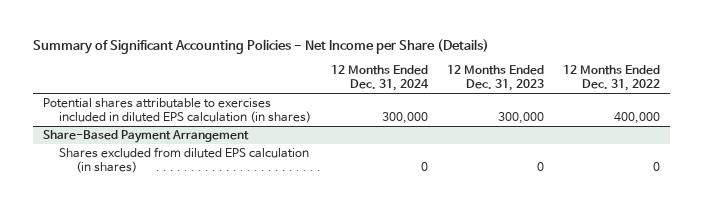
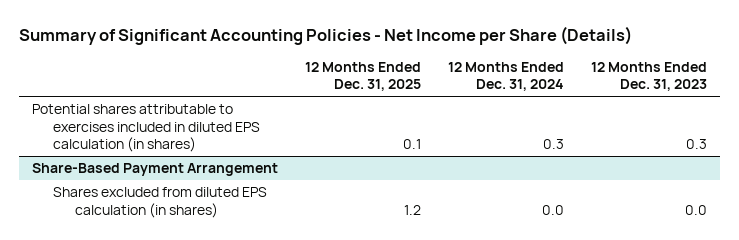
- | 12 Months Ended Dec. 31, 2024 | 12 Months Ended Dec. 31, 2023 | 12 Months Ended Dec. 31, 2022
+ | 12 Months Ended Dec. 31, 2025 | 12 Months Ended Dec. 31, 2024 | 12 Months Ended Dec. 31, 2023
- Potential shares attributable to exercises included in diluted EPS calculation (in shares) | 300,000 | 300,000 | 400,000
+ Potential shares attributable to exercises included in diluted EPS calculation (in shares) | 0.1 | 0.3 | 0.3
@ Share-Based Payment Arrangement
- Shares excluded from diluted EPS calculation (in shares) | 0 | 0 | 0
+ Shares excluded from diluted EPS calculation (in shares) | 1.2 | 0.0 | 0.0

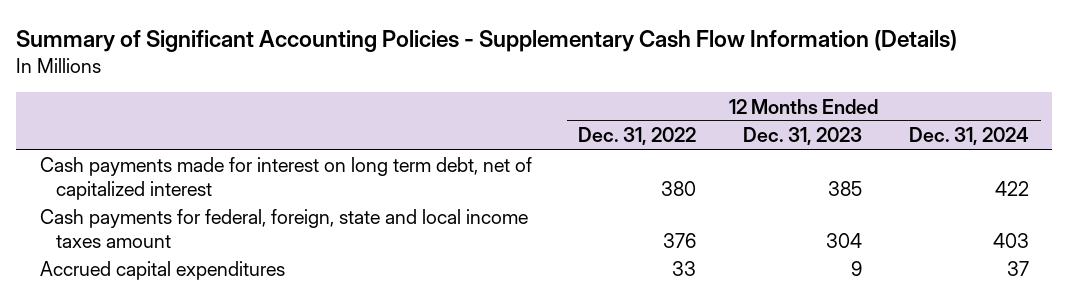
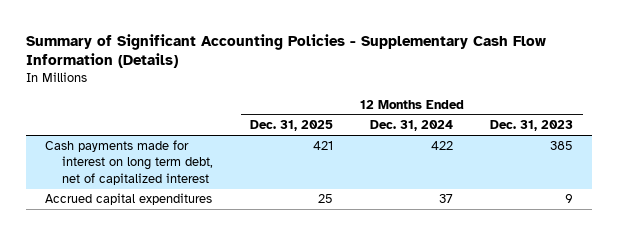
- | 12 Months Ended Dec. 31, 2022 | 12 Months Ended Dec. 31, 2023 | 12 Months Ended Dec. 31, 2024
+ | 12 Months Ended Dec. 31, 2025 | 12 Months Ended Dec. 31, 2024 | 12 Months Ended Dec. 31, 2023
- Cash payments for federal, foreign, state and local income taxes amount | 376 | 304 | 403

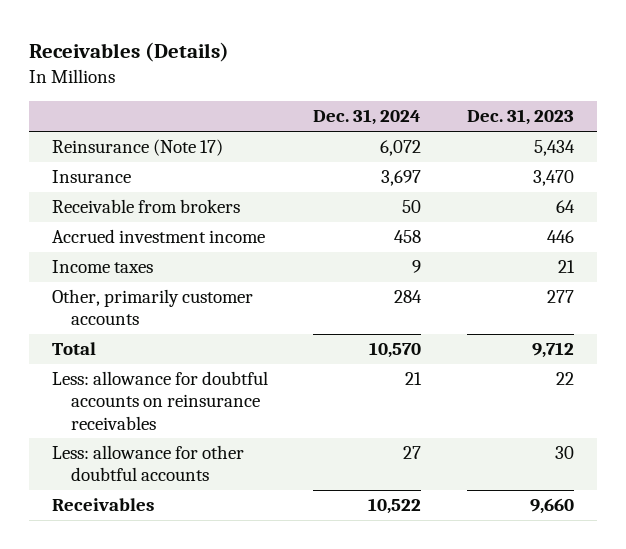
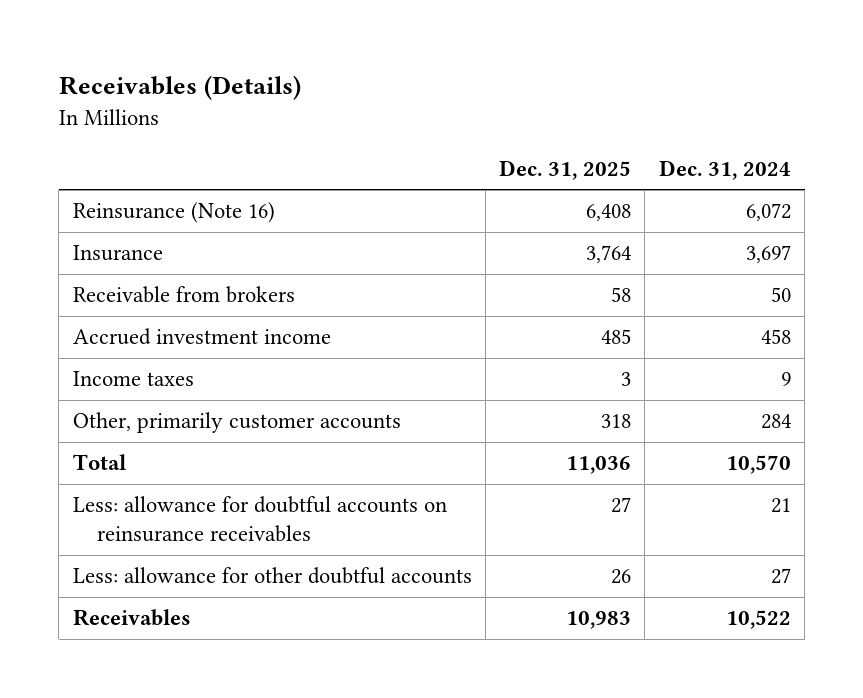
- | Dec. 31, 2024 | Dec. 31, 2023
+ | Dec. 31, 2025 | Dec. 31, 2024
- Reinsurance (Note 17) | 6,072 | 5,434
+ Reinsurance (Note 16) | 6,408 | 6,072

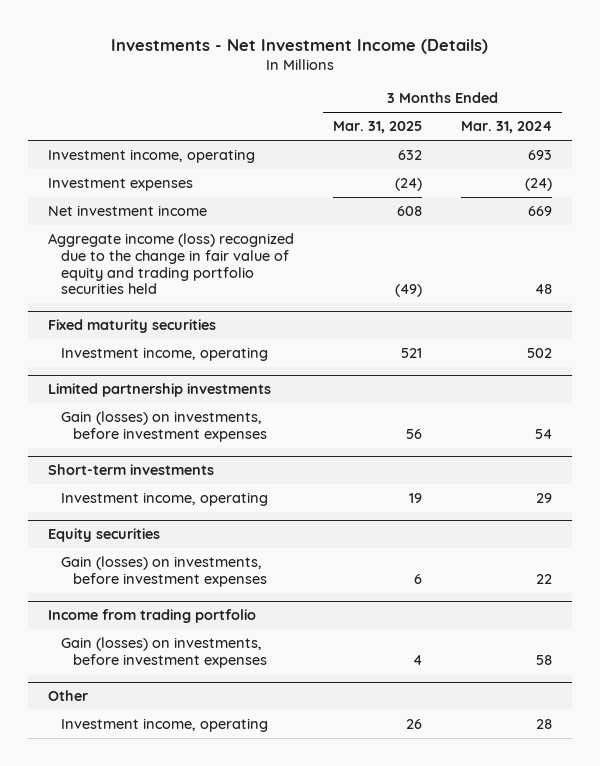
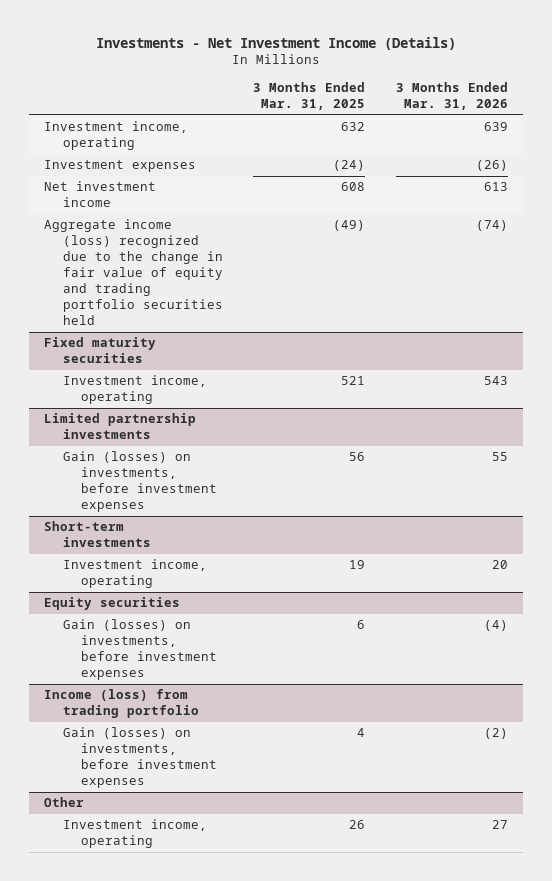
- | 3 Months Ended Mar. 31, 2025 | 3 Months Ended Mar. 31, 2024
+ | 3 Months Ended Mar. 31, 2025 | 3 Months Ended Mar. 31, 2026
- Income from trading portfolio
+ Income (loss) from trading portfolio

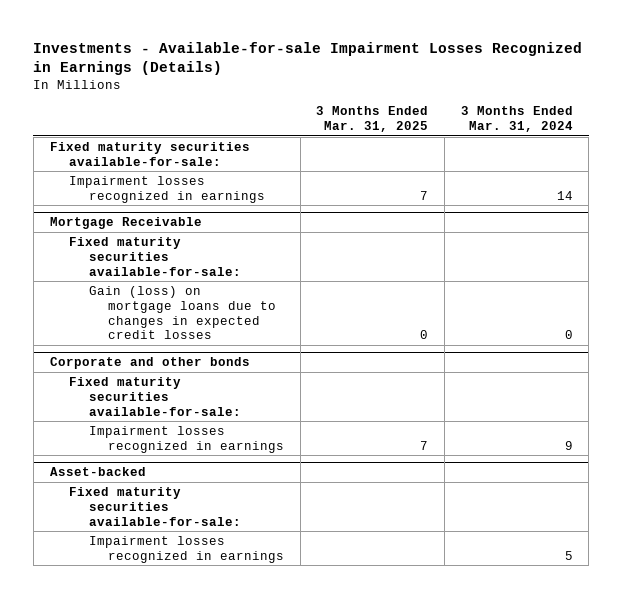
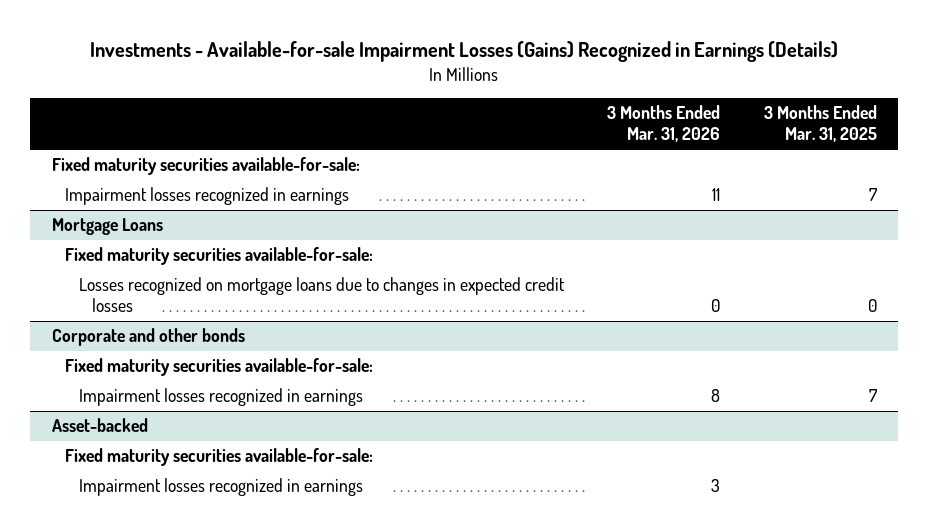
- Investments - Available-for-sale Impairment Losses Recognized in Earnings (Details)
+ Investments - Available-for-sale Impairment Losses (Gains) Recognized in Earnings (Details)
- | 3 Months Ended Mar. 31, 2025 | 3 Months Ended Mar. 31, 2024
+ | 3 Months Ended Mar. 31, 2026 | 3 Months Ended Mar. 31, 2025
- Mortgage Receivable
+ Mortgage Loans
- Gain (loss) on mortgage loans due to changes in expected credit losses | 0 | 0
+ Losses recognized on mortgage loans due to changes in expected credit losses | 0 | 0

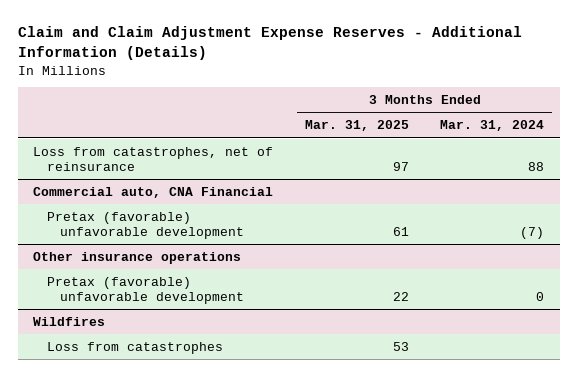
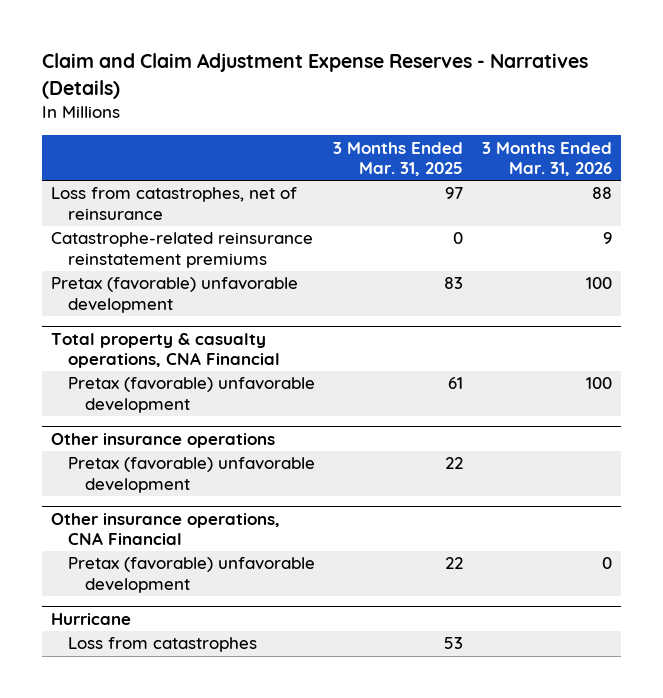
- Claim and Claim Adjustment Expense Reserves - Additional Information (Details)
+ Claim and Claim Adjustment Expense Reserves - Narratives (Details)
- | 3 Months Ended Mar. 31, 2025 | 3 Months Ended Mar. 31, 2024
+ | 3 Months Ended Mar. 31, 2025 | 3 Months Ended Mar. 31, 2026
- Commercial auto, CNA Financial
+ Catastrophe-related reinsurance reinstatement premiums | 0 | 9
+ Pretax (favorable) unfavorable development | 83 | 100
+ Total property & casualty operations, CNA Financial
- Wildfires
+ Other insurance operations, CNA Financial
+ Pretax (favorable) unfavorable development | 22 | 0
+ Hurricane

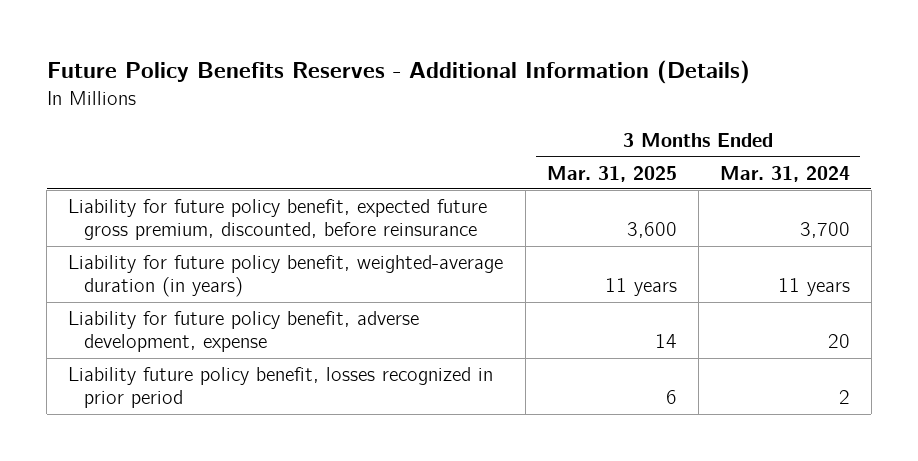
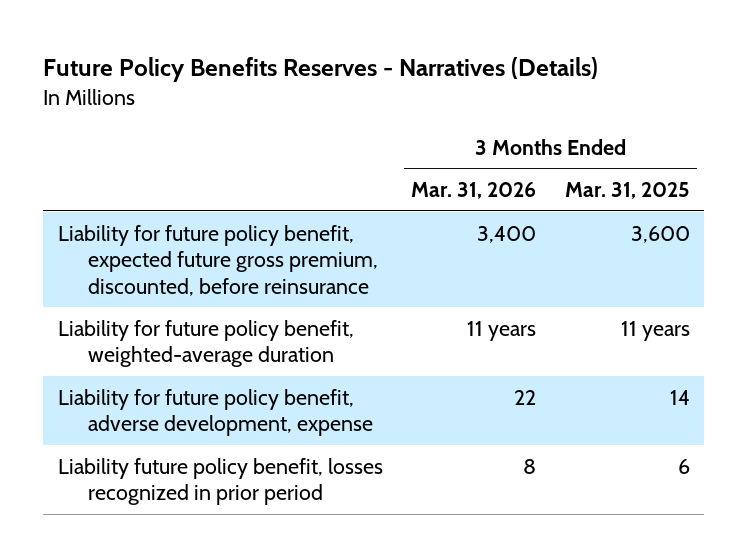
- Future Policy Benefits Reserves - Additional Information (Details)
+ Future Policy Benefits Reserves - Narratives (Details)
- | 3 Months Ended Mar. 31, 2025 | 3 Months Ended Mar. 31, 2024
+ | 3 Months Ended Mar. 31, 2026 | 3 Months Ended Mar. 31, 2025
- Liability for future policy benefit, weighted-average duration (in years) | 11 years | 11 years
+ Liability for future policy benefit, weighted-average duration | 11 years | 11 years

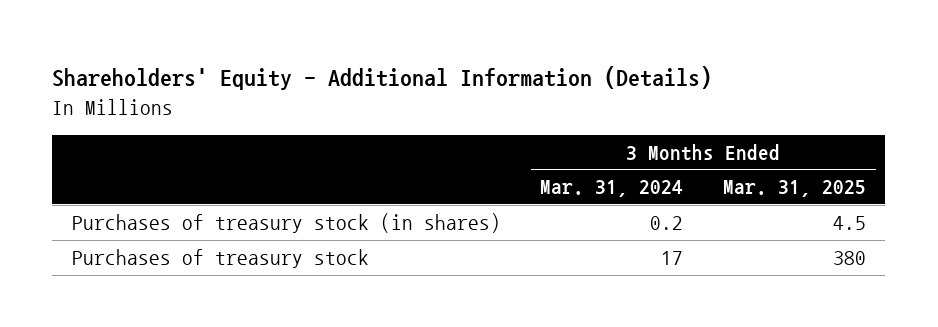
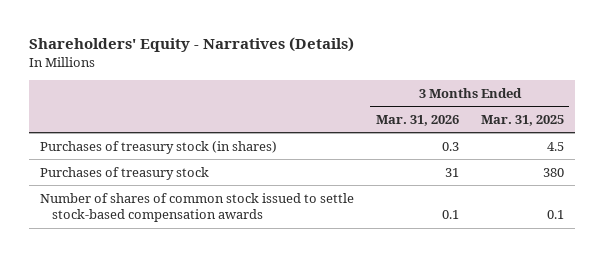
- Shareholders' Equity - Additional Information (Details)
+ Shareholders' Equity - Narratives (Details)
- | 3 Months Ended Mar. 31, 2024 | 3 Months Ended Mar. 31, 2025
+ | 3 Months Ended Mar. 31, 2026 | 3 Months Ended Mar. 31, 2025
+ Number of shares of common stock issued to settle stock-based compensation awards | 0.1 | 0.1

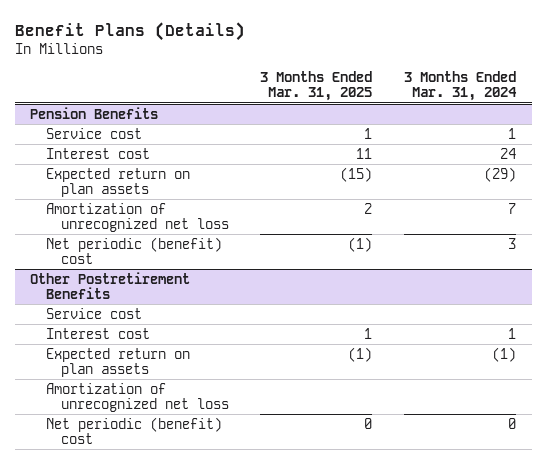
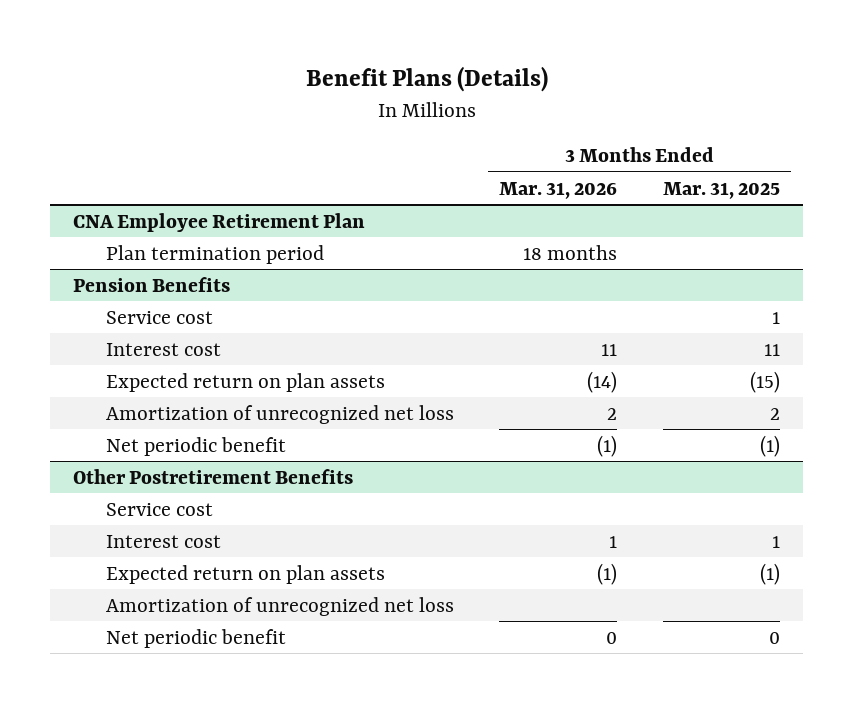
- | 3 Months Ended Mar. 31, 2025 | 3 Months Ended Mar. 31, 2024
+ | 3 Months Ended Mar. 31, 2026 | 3 Months Ended Mar. 31, 2025
+ CNA Employee Retirement Plan
+ Plan termination period | 18 months |
@ Pension Benefits
- Net periodic (benefit) cost | (1) | 3
+ Net periodic benefit | (1) | (1)
@ Other Postretirement Benefits
- Net periodic (benefit) cost | 0 | 0
+ Net periodic benefit | 0 | 0

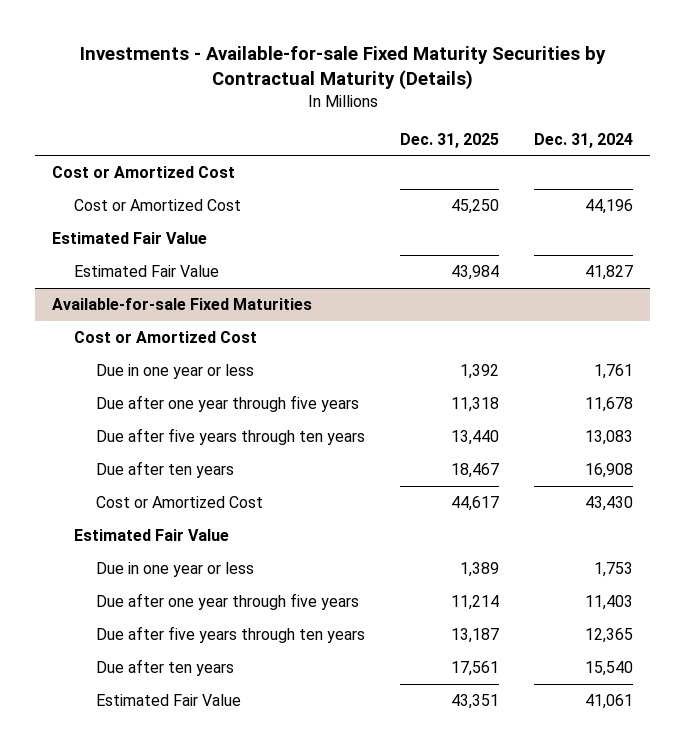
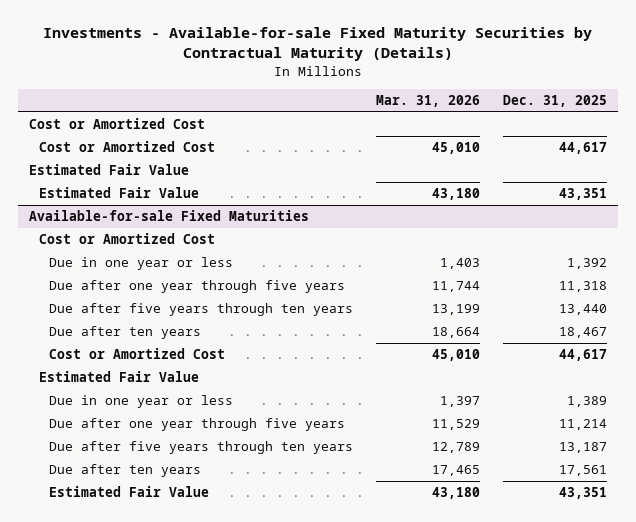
- | Dec. 31, 2025 | Dec. 31, 2024
+ | Mar. 31, 2026 | Dec. 31, 2025
- Cost or Amortized Cost | 45,250 | 44,196
+ Cost or Amortized Cost | 45,010 | 44,617
- Estimated Fair Value | 43,984 | 41,827
+ Estimated Fair Value | 43,180 | 43,351

